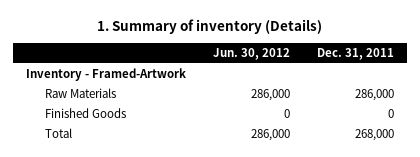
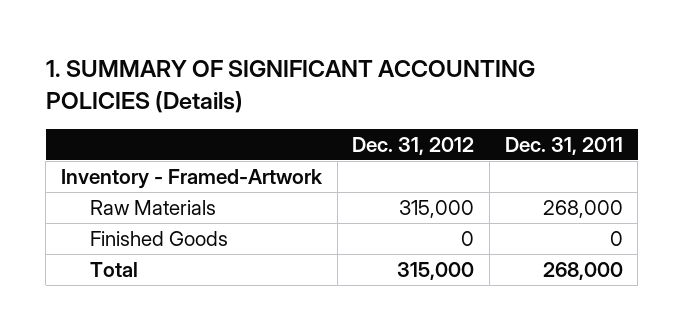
- 1. Summary of inventory (Details)
+ 1. SUMMARY OF SIGNIFICANT ACCOUNTING POLICIES (Details)
- | Jun. 30, 2012 | Dec. 31, 2011
+ | Dec. 31, 2012 | Dec. 31, 2011
- Raw Materials | 286,000 | 286,000
+ Raw Materials | 315,000 | 268,000

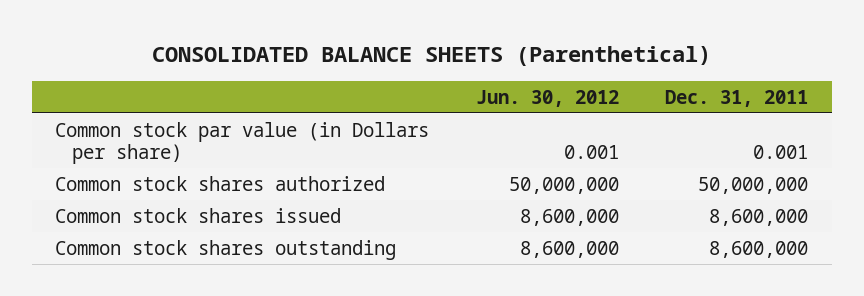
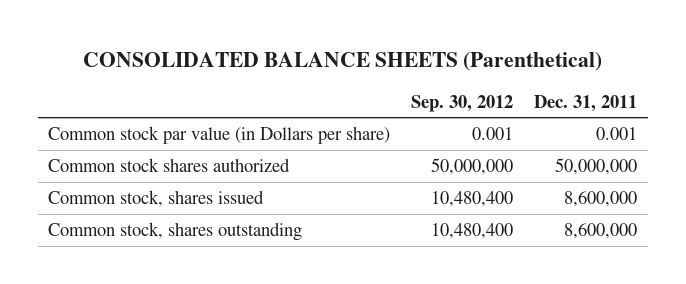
- | Jun. 30, 2012 | Dec. 31, 2011
+ | Sep. 30, 2012 | Dec. 31, 2011
- Common stock shares issued | 8,600,000 | 8,600,000
- Common stock shares outstanding | 8,600,000 | 8,600,000
+ Common stock, shares issued | 10,480,400 | 8,600,000
+ Common stock, shares outstanding | 10,480,400 | 8,600,000

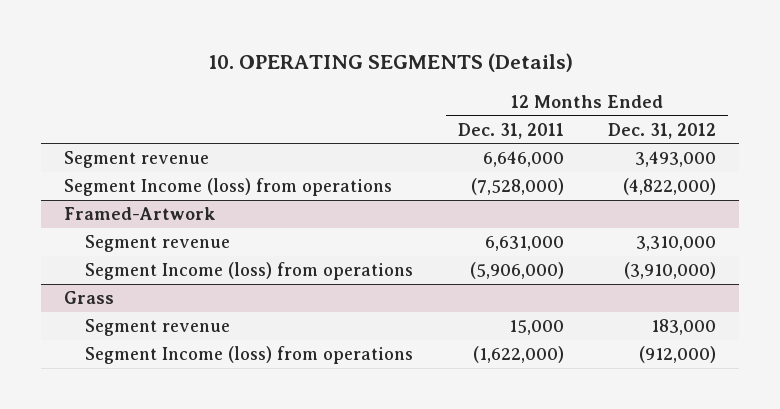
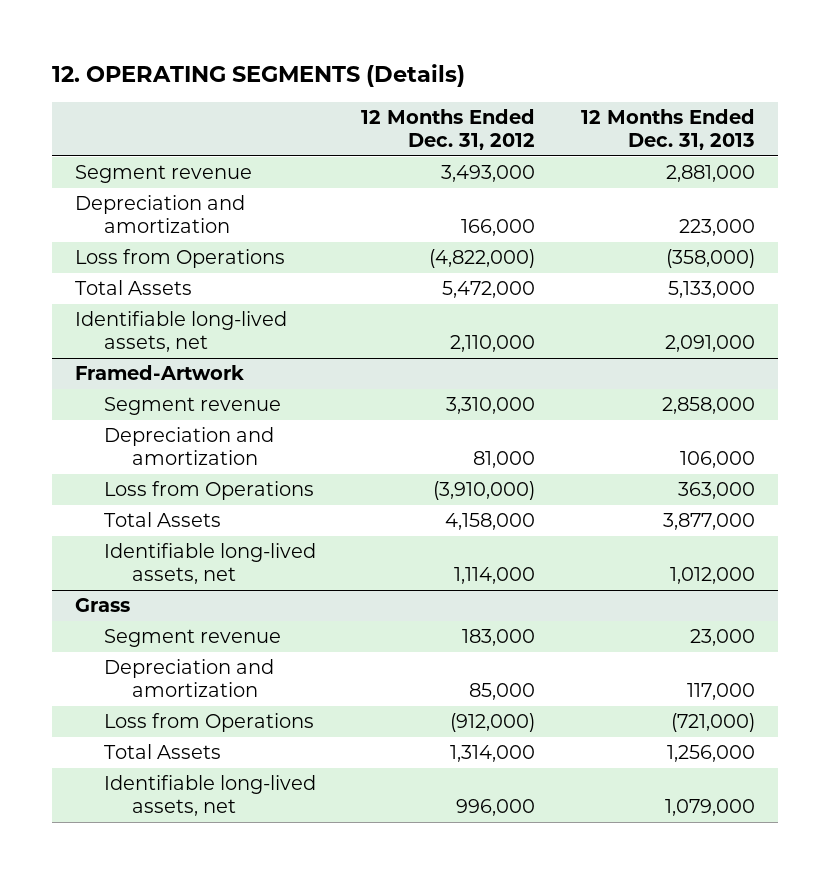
- 10. OPERATING SEGMENTS (Details)
+ 12. OPERATING SEGMENTS (Details)
- | 12 Months Ended Dec. 31, 2011 | 12 Months Ended Dec. 31, 2012
+ | 12 Months Ended Dec. 31, 2012 | 12 Months Ended Dec. 31, 2013
- Segment Income (loss) from operations | (7,528,000) | (4,822,000)
+ Depreciation and amortization | 166,000 | 223,000
+ Loss from Operations | (4,822,000) | (358,000)
+ Total Assets | 5,472,000 | 5,133,000
+ Identifiable long-lived assets, net | 2,110,000 | 2,091,000
@ Framed-Artwork
- Segment Income (loss) from operations | (5,906,000) | (3,910,000)
+ Depreciation and amortization | 81,000 | 106,000
+ Loss from Operations | (3,910,000) | 363,000
+ Total Assets | 4,158,000 | 3,877,000
+ Identifiable long-lived assets, net | 1,114,000 | 1,012,000
@ Grass
- Segment Income (loss) from operations | (1,622,000) | (912,000)
+ Depreciation and amortization | 85,000 | 117,000
+ Loss from Operations | (912,000) | (721,000)
+ Total Assets | 1,314,000 | 1,256,000
+ Identifiable long-lived assets, net | 996,000 | 1,079,000

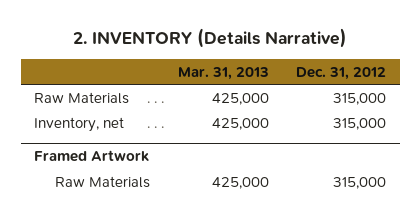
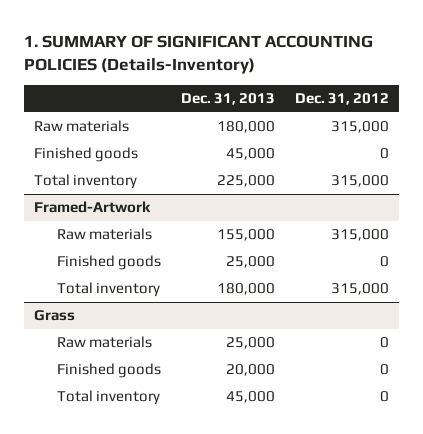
- 2. INVENTORY (Details Narrative)
+ 1. SUMMARY OF SIGNIFICANT ACCOUNTING POLICIES (Details-Inventory)
- | Mar. 31, 2013 | Dec. 31, 2012
+ | Dec. 31, 2013 | Dec. 31, 2012
- Raw Materials | 425,000 | 315,000
- Inventory, net | 425,000 | 315,000
- Framed Artwork
- Raw Materials | 425,000 | 315,000
+ Raw materials | 180,000 | 315,000
+ Finished goods | 45,000 | 0
+ Total inventory | 225,000 | 315,000
+ Framed-Artwork
+ Raw materials | 155,000 | 315,000
+ Finished goods | 25,000 | 0
+ Total inventory | 180,000 | 315,000
+ Grass
+ Raw materials | 25,000 | 0
+ Finished goods | 20,000 | 0
+ Total inventory | 45,000 | 0

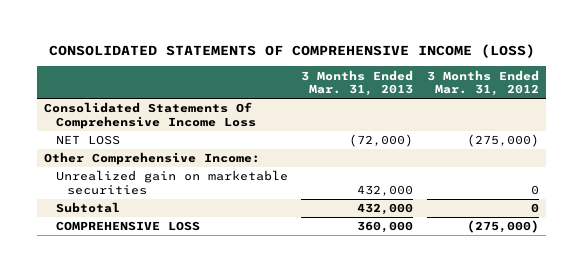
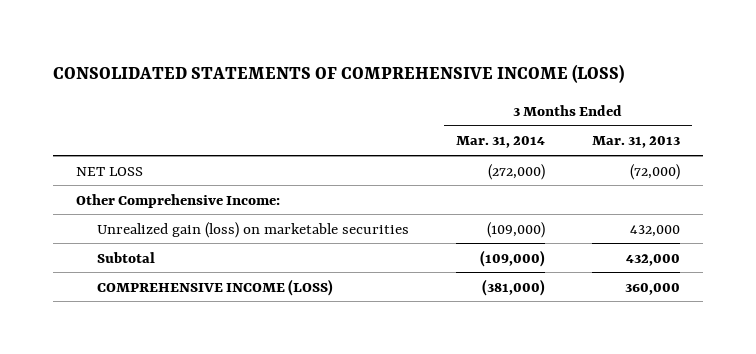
- | 3 Months Ended Mar. 31, 2013 | 3 Months Ended Mar. 31, 2012
+ | 3 Months Ended Mar. 31, 2014 | 3 Months Ended Mar. 31, 2013
- Consolidated Statements Of Comprehensive Income Loss
- Unrealized gain on marketable securities | 432,000 | 0
+ Unrealized gain (loss) on marketable securities | (109,000) | 432,000
- COMPREHENSIVE LOSS | 360,000 | (275,000)
+ COMPREHENSIVE INCOME (LOSS) | (381,000) | 360,000

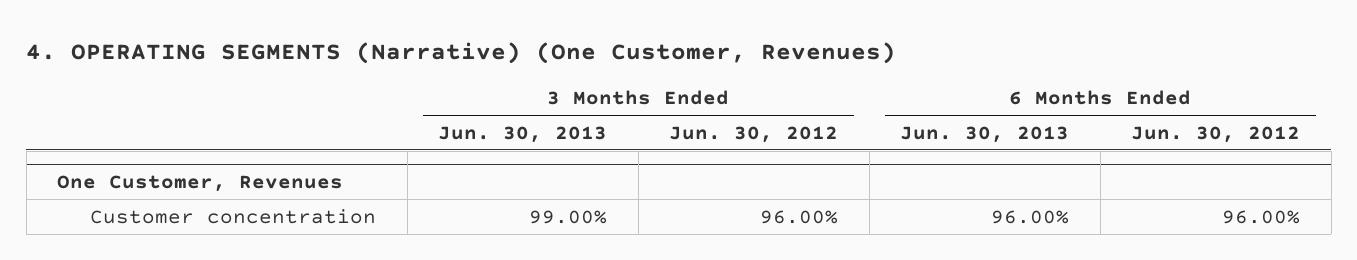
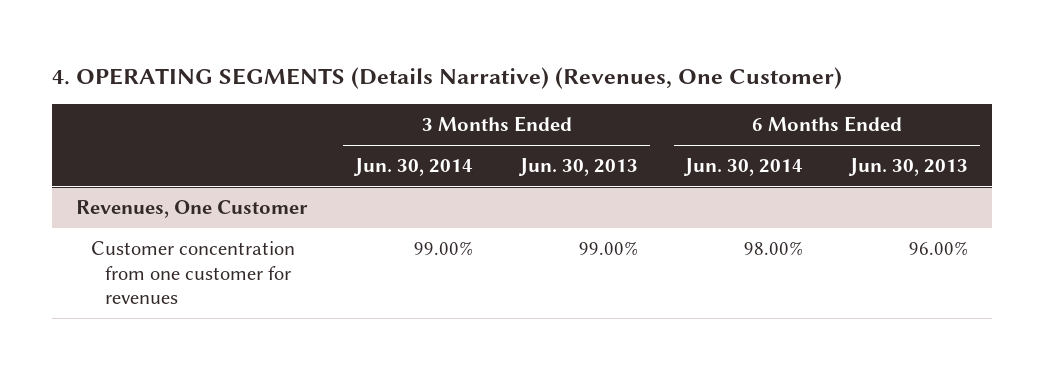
- 4. OPERATING SEGMENTS (Narrative) (One Customer, Revenues)
+ 4. OPERATING SEGMENTS (Details Narrative) (Revenues, One Customer)
- | 3 Months Ended Jun. 30, 2013 | 3 Months Ended Jun. 30, 2012 | 6 Months Ended Jun. 30, 2013 | 6 Months Ended Jun. 30, 2012
+ | 3 Months Ended Jun. 30, 2014 | 3 Months Ended Jun. 30, 2013 | 6 Months Ended Jun. 30, 2014 | 6 Months Ended Jun. 30, 2013
- One Customer, Revenues
- Customer concentration | 99.00% | 96.00% | 96.00% | 96.00%
+ Revenues, One Customer
+ Customer concentration from one customer for revenues | 99.00% | 99.00% | 98.00% | 96.00%

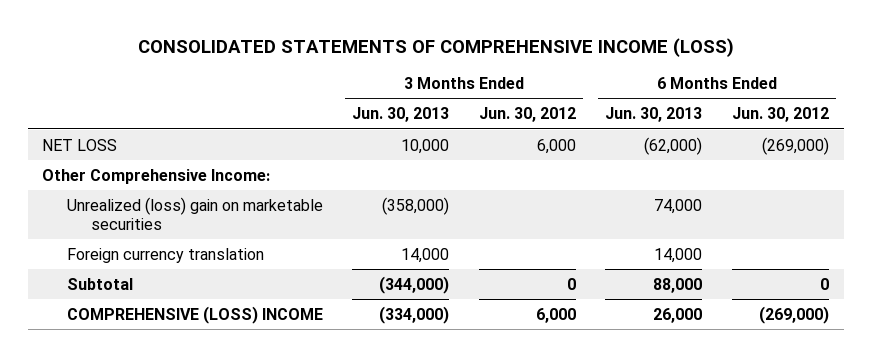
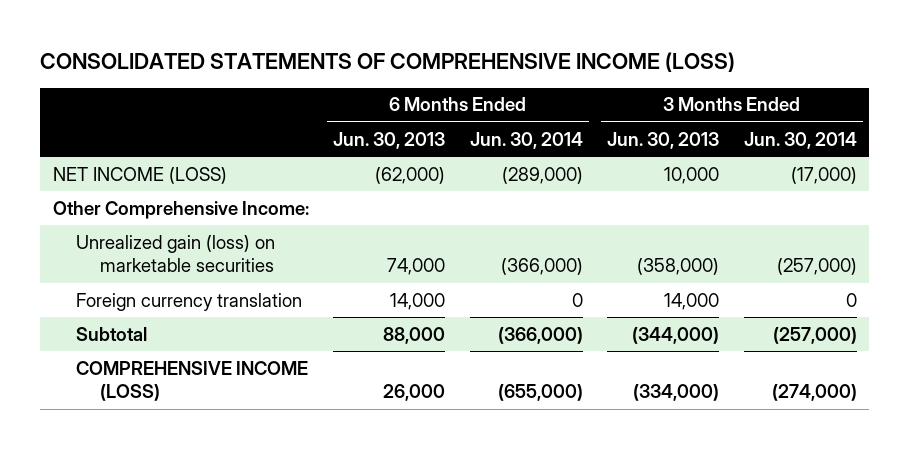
- | 3 Months Ended Jun. 30, 2013 | 3 Months Ended Jun. 30, 2012 | 6 Months Ended Jun. 30, 2013 | 6 Months Ended Jun. 30, 2012
+ | 6 Months Ended Jun. 30, 2013 | 6 Months Ended Jun. 30, 2014 | 3 Months Ended Jun. 30, 2013 | 3 Months Ended Jun. 30, 2014
- NET LOSS | 10,000 | 6,000 | (62,000) | (269,000)
+ NET INCOME (LOSS) | (62,000) | (289,000) | 10,000 | (17,000)
- Unrealized (loss) gain on marketable securities | (358,000) | | 74,000 |
+ Unrealized gain (loss) on marketable securities | 74,000 | (366,000) | (358,000) | (257,000)
- COMPREHENSIVE (LOSS) INCOME | (334,000) | 6,000 | 26,000 | (269,000)
+ COMPREHENSIVE INCOME (LOSS) | 26,000 | (655,000) | (334,000) | (274,000)

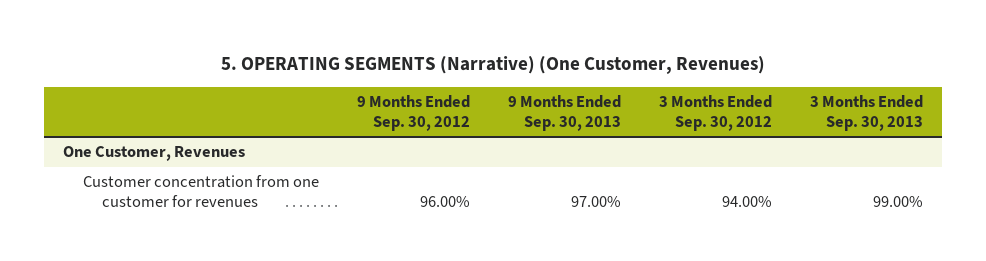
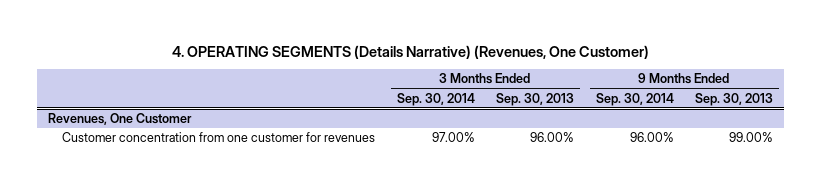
- 5. OPERATING SEGMENTS (Narrative) (One Customer, Revenues)
+ 4. OPERATING SEGMENTS (Details Narrative) (Revenues, One Customer)
- | 9 Months Ended Sep. 30, 2012 | 9 Months Ended Sep. 30, 2013 | 3 Months Ended Sep. 30, 2012 | 3 Months Ended Sep. 30, 2013
+ | 3 Months Ended Sep. 30, 2014 | 3 Months Ended Sep. 30, 2013 | 9 Months Ended Sep. 30, 2014 | 9 Months Ended Sep. 30, 2013
- One Customer, Revenues
- Customer concentration from one customer for revenues | 96.00% | 97.00% | 94.00% | 99.00%
+ Revenues, One Customer
+ Customer concentration from one customer for revenues | 97.00% | 96.00% | 96.00% | 99.00%

